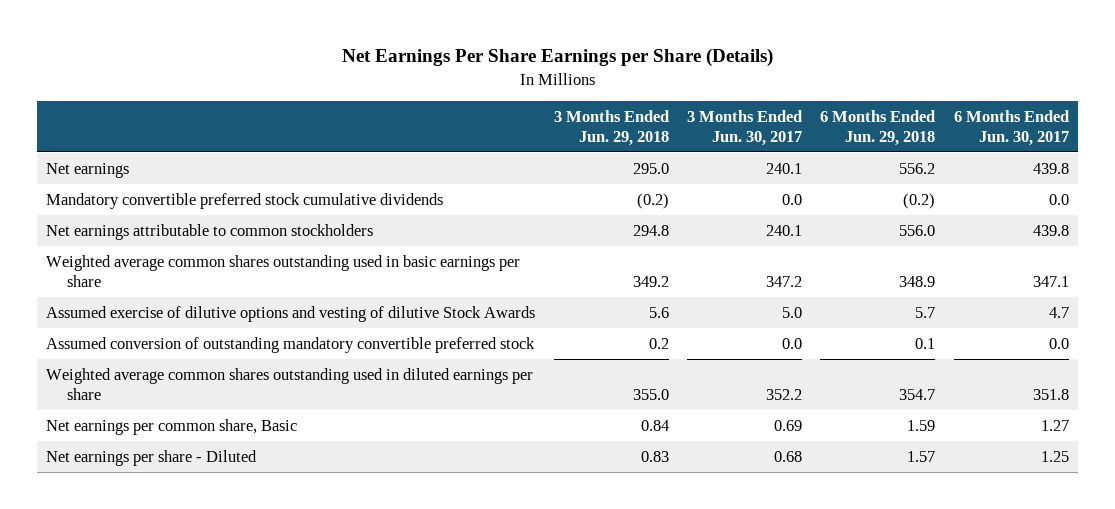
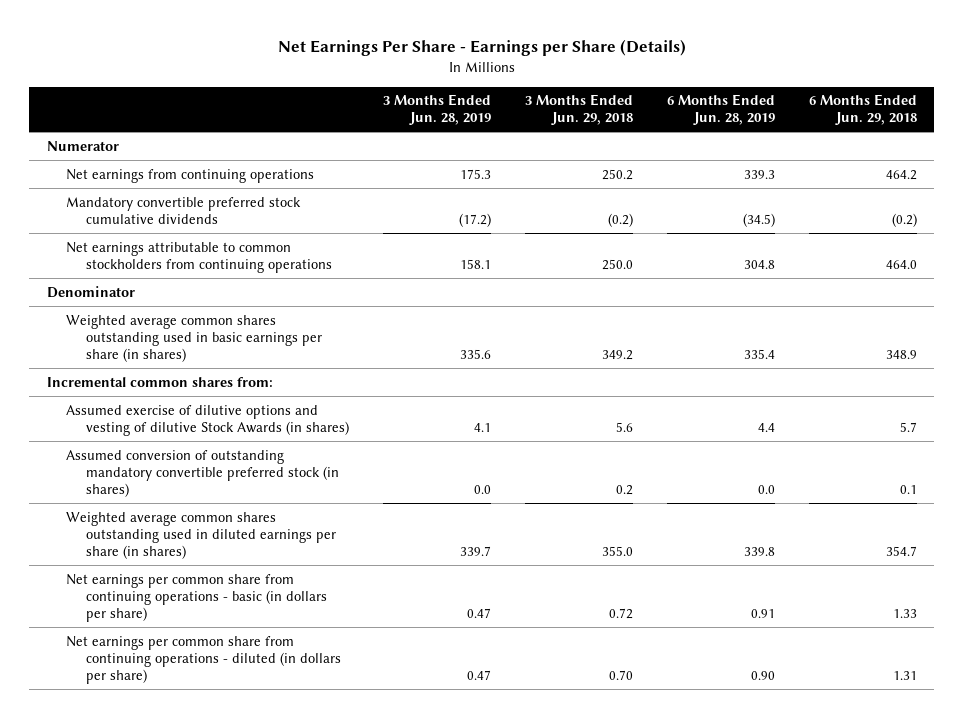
- Net Earnings Per Share Earnings per Share (Details)
+ Net Earnings Per Share - Earnings per Share (Details)
- | 3 Months Ended Jun. 29, 2018 | 3 Months Ended Jun. 30, 2017 | 6 Months Ended Jun. 29, 2018 | 6 Months Ended Jun. 30, 2017
+ | 3 Months Ended Jun. 28, 2019 | 3 Months Ended Jun. 29, 2018 | 6 Months Ended Jun. 28, 2019 | 6 Months Ended Jun. 29, 2018
- Net earnings | 295.0 | 240.1 | 556.2 | 439.8
+ Numerator
+ Net earnings from continuing operations | 175.3 | 250.2 | 339.3 | 464.2
- Net earnings attributable to common stockholders | 294.8 | 240.1 | 556.0 | 439.8
- Weighted average common shares outstanding used in basic earnings per share | 349.2 | 347.2 | 348.9 | 347.1
- Assumed exercise of dilutive options and vesting of dilutive Stock Awards | 5.6 | 5.0 | 5.7 | 4.7
- Assumed conversion of outstanding mandatory convertible preferred stock | 0.2 | 0.0 | 0.1 | 0.0
- Weighted average common shares outstanding used in diluted earnings per share | 355.0 | 352.2 | 354.7 | 351.8
- Net earnings per common share, Basic | 0.84 | 0.69 | 1.59 | 1.27
- Net earnings per share - Diluted | 0.83 | 0.68 | 1.57 | 1.25
+ Net earnings attributable to common stockholders from continuing operations | 158.1 | 250.0 | 304.8 | 464.0
+ Denominator
+ Weighted average common shares outstanding used in basic earnings per share (in shares) | 335.6 | 349.2 | 335.4 | 348.9
+ Incremental common shares from:
+ Assumed exercise of dilutive options and vesting of dilutive Stock Awards (in shares) | 4.1 | 5.6 | 4.4 | 5.7
+ Assumed conversion of outstanding mandatory convertible preferred stock (in shares) | 0.0 | 0.2 | 0.0 | 0.1
+ Weighted average common shares outstanding used in diluted earnings per share (in shares) | 339.7 | 355.0 | 339.8 | 354.7
+ Net earnings per common share from continuing operations - basic (in dollars per share) | 0.47 | 0.72 | 0.91 | 1.33
+ Net earnings per common share from continuing operations - diluted (in dollars per share) | 0.47 | 0.70 | 0.90 | 1.31

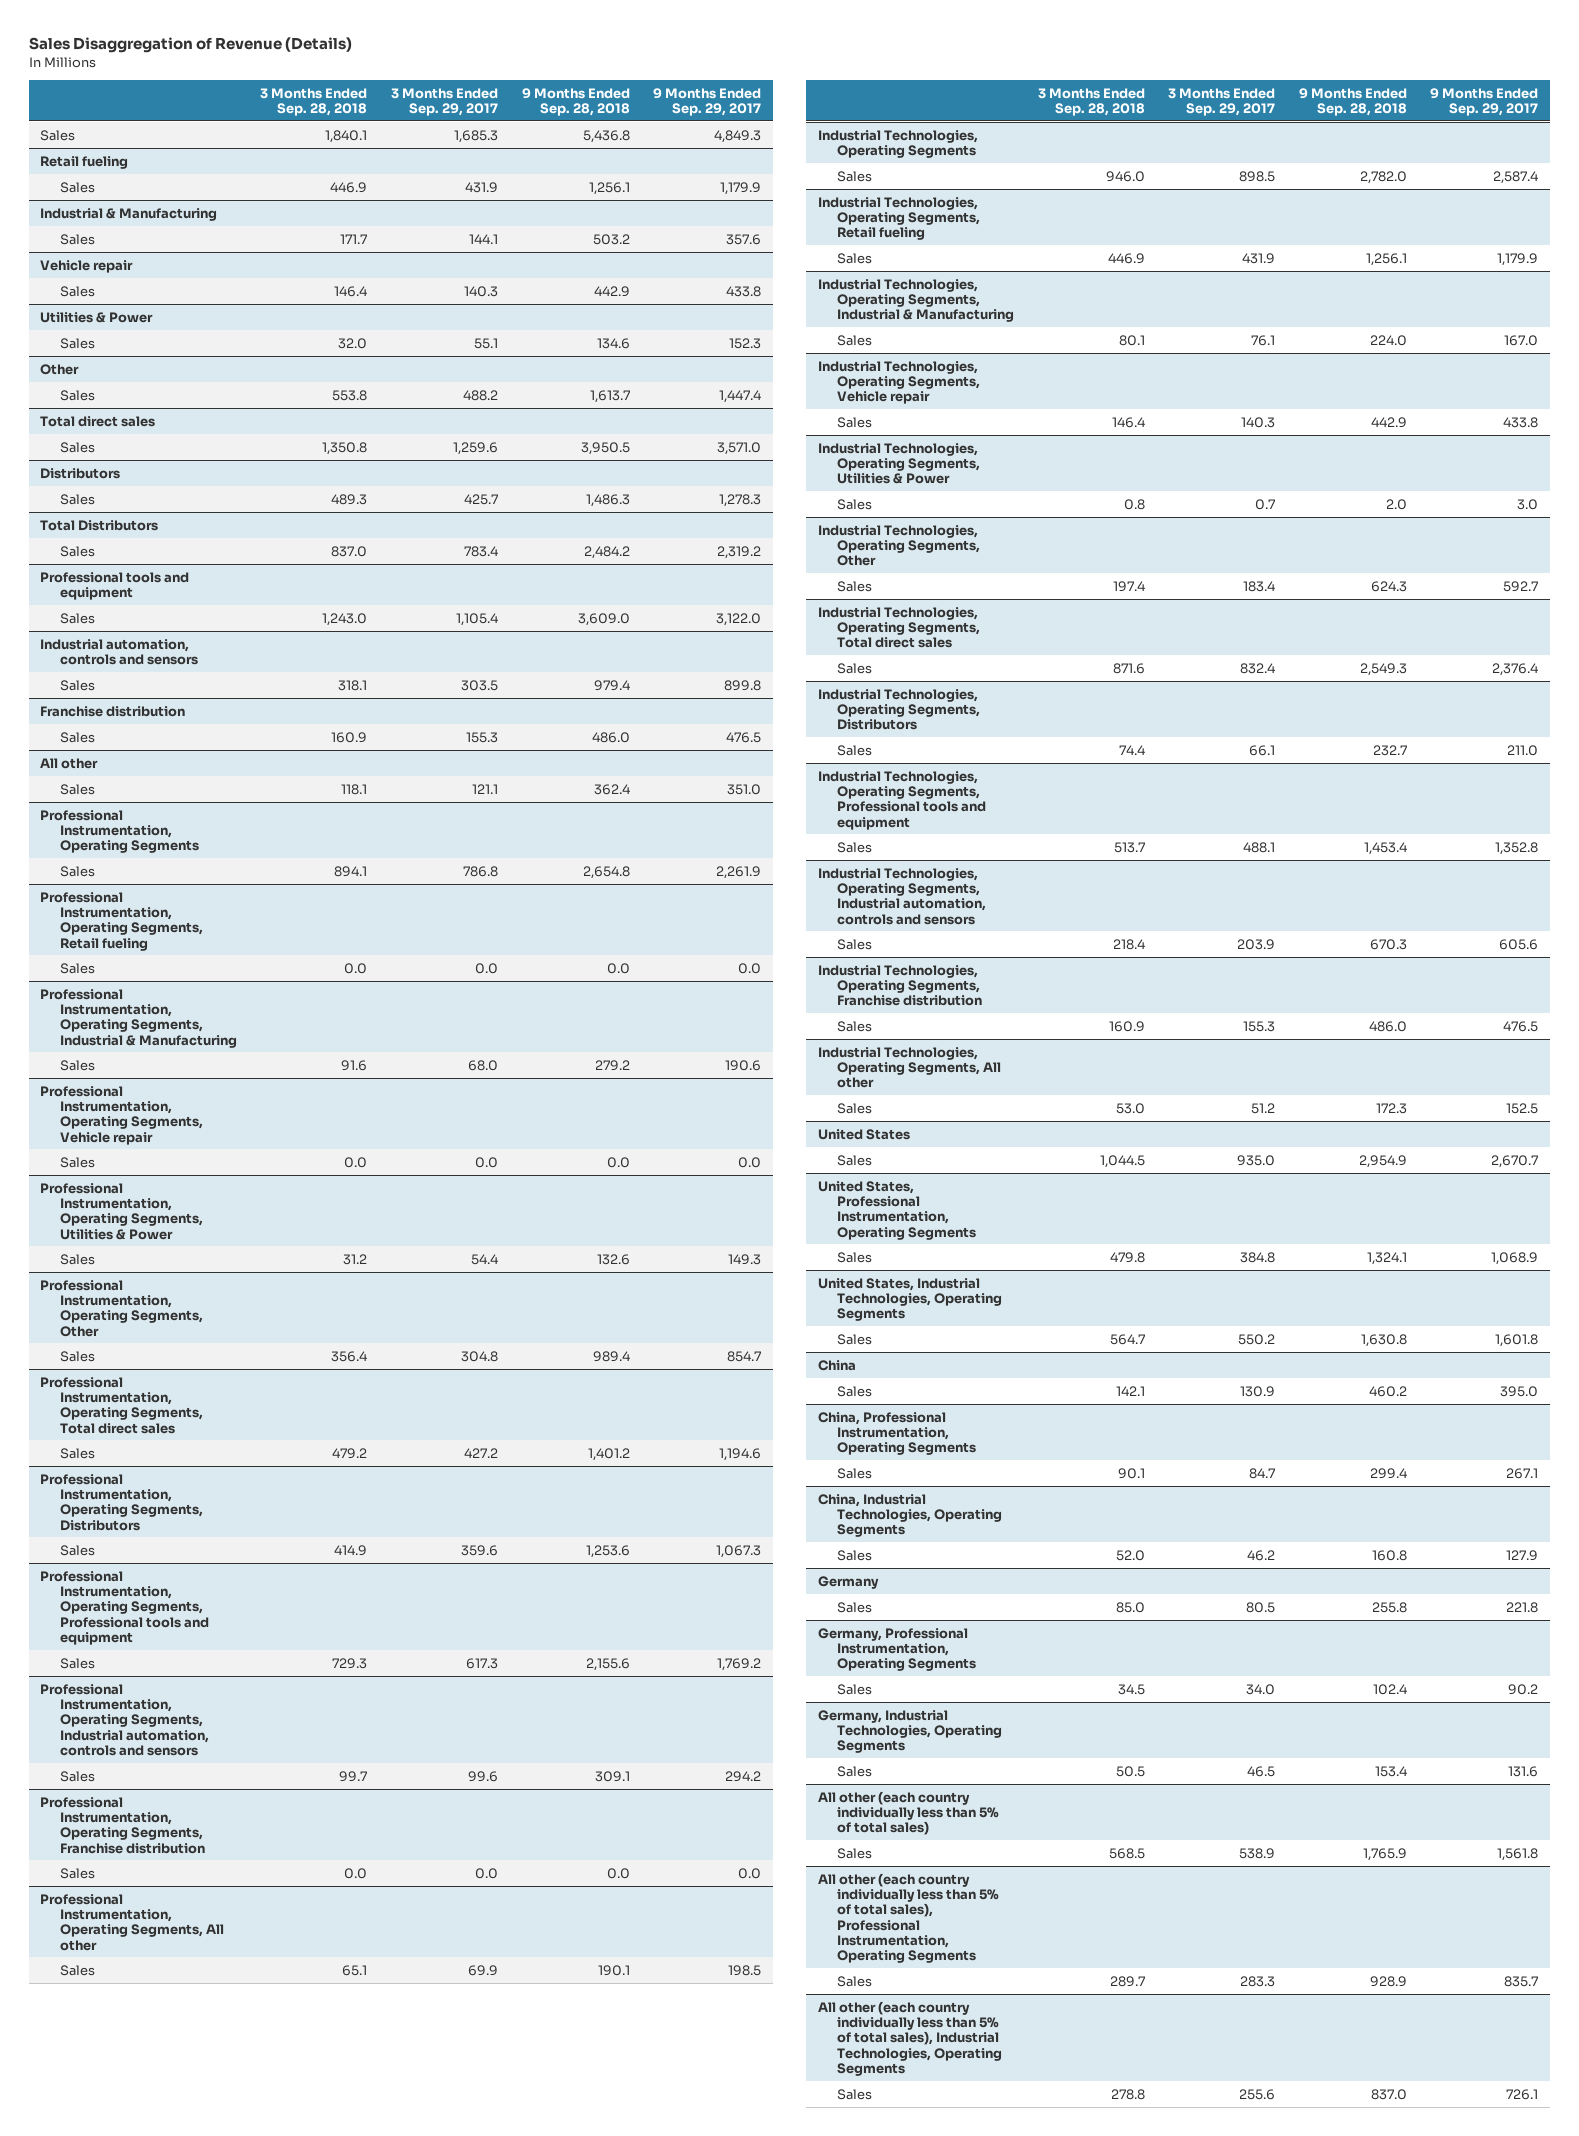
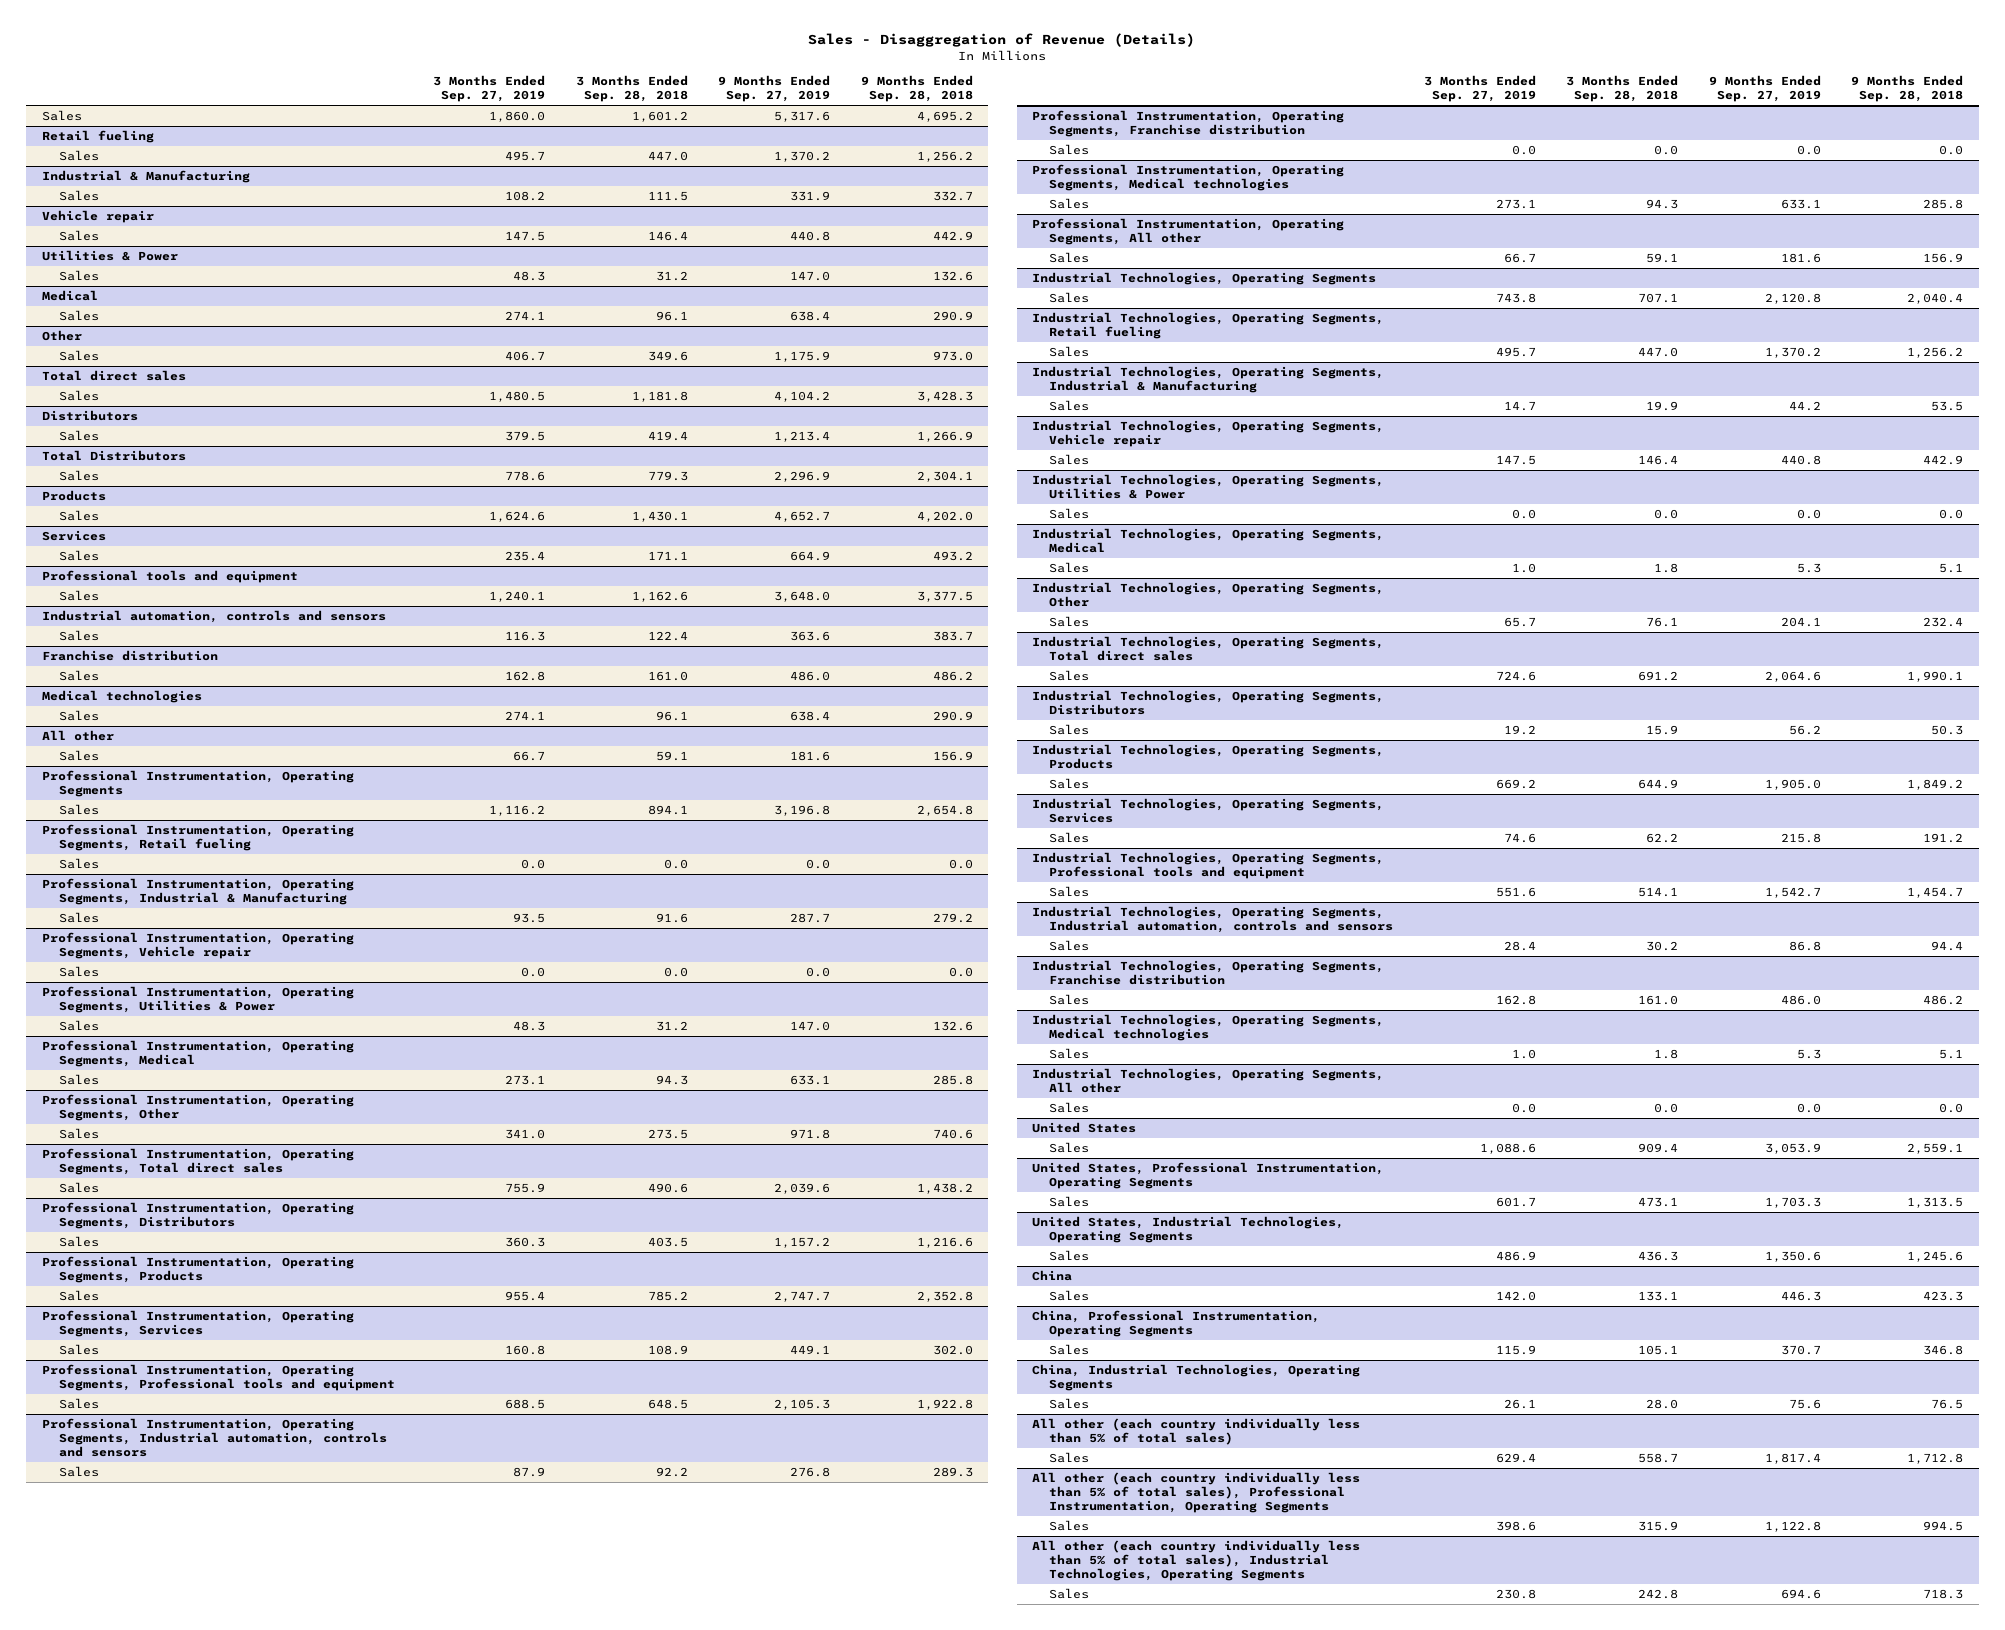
- Sales Disaggregation of Revenue (Details)
+ Sales - Disaggregation of Revenue (Details)
- | 3 Months Ended Sep. 28, 2018 | 3 Months Ended Sep. 29, 2017 | 9 Months Ended Sep. 28, 2018 | 9 Months Ended Sep. 29, 2017
+ | 3 Months Ended Sep. 27, 2019 | 3 Months Ended Sep. 28, 2018 | 9 Months Ended Sep. 27, 2019 | 9 Months Ended Sep. 28, 2018
- Sales | 1,840.1 | 1,685.3 | 5,436.8 | 4,849.3
+ Sales | 1,860.0 | 1,601.2 | 5,317.6 | 4,695.2
@ Retail fueling
- Sales | 446.9 | 431.9 | 1,256.1 | 1,179.9
+ Sales | 495.7 | 447.0 | 1,370.2 | 1,256.2
@ Industrial & Manufacturing
- Sales | 171.7 | 144.1 | 503.2 | 357.6
+ Sales | 108.2 | 111.5 | 331.9 | 332.7
@ Utilities & Power
- Sales | 32.0 | 55.1 | 134.6 | 152.3
+ Sales | 48.3 | 31.2 | 147.0 | 132.6
+ Medical
+ Sales | 274.1 | 96.1 | 638.4 | 290.9
@ Other
- Sales | 553.8 | 488.2 | 1,613.7 | 1,447.4
+ Sales | 406.7 | 349.6 | 1,175.9 | 973.0
@ Total direct sales
- Sales | 1,350.8 | 1,259.6 | 3,950.5 | 3,571.0
+ Sales | 1,480.5 | 1,181.8 | 4,104.2 | 3,428.3
@ Distributors
- Sales | 489.3 | 425.7 | 1,486.3 | 1,278.3
+ Sales | 379.5 | 419.4 | 1,213.4 | 1,266.9
@ Total Distributors
- Sales | 837.0 | 783.4 | 2,484.2 | 2,319.2
+ Sales | 778.6 | 779.3 | 2,296.9 | 2,304.1
+ Products
+ Sales | 1,624.6 | 1,430.1 | 4,652.7 | 4,202.0
+ Services
+ Sales | 235.4 | 171.1 | 664.9 | 493.2
@ Professional tools and equipment
- Sales | 1,243.0 | 1,105.4 | 3,609.0 | 3,122.0
+ Sales | 1,240.1 | 1,162.6 | 3,648.0 | 3,377.5
@ Industrial automation, controls and sensors
- Sales | 318.1 | 303.5 | 979.4 | 899.8
+ Sales | 116.3 | 122.4 | 363.6 | 383.7
@ Franchise distribution
- Sales | 160.9 | 155.3 | 486.0 | 476.5
+ Sales | 162.8 | 161.0 | 486.0 | 486.2
+ Medical technologies
+ Sales | 274.1 | 96.1 | 638.4 | 290.9
@ All other
- Sales | 118.1 | 121.1 | 362.4 | 351.0
+ Sales | 66.7 | 59.1 | 181.6 | 156.9
+ Professional Instrumentation, Operating Segments, Medical
+ Sales | 273.1 | 94.3 | 633.1 | 285.8
@ Professional Instrumentation, Operating Segments, Other
- Sales | 356.4 | 304.8 | 989.4 | 854.7
+ Sales | 341.0 | 273.5 | 971.8 | 740.6
@ Professional Instrumentation, Operating Segments, Total direct sales
- Sales | 479.2 | 427.2 | 1,401.2 | 1,194.6
+ Sales | 755.9 | 490.6 | 2,039.6 | 1,438.2
@ Professional Instrumentation, Operating Segments, Distributors
- Sales | 414.9 | 359.6 | 1,253.6 | 1,067.3
+ Sales | 360.3 | 403.5 | 1,157.2 | 1,216.6
+ Professional Instrumentation, Operating Segments, Products
+ Sales | 955.4 | 785.2 | 2,747.7 | 2,352.8
+ Professional Instrumentation, Operating Segments, Services
+ Sales | 160.8 | 108.9 | 449.1 | 302.0
@ Professional Instrumentation, Operating Segments, Professional tools and equipment
- Sales | 729.3 | 617.3 | 2,155.6 | 1,769.2
+ Sales | 688.5 | 648.5 | 2,105.3 | 1,922.8
@ Professional Instrumentation, Operating Segments, Industrial automation, controls and sensors
- Sales | 99.7 | 99.6 | 309.1 | 294.2
+ Sales | 87.9 | 92.2 | 276.8 | 289.3
+ Professional Instrumentation, Operating Segments, Medical technologies
+ Sales | 273.1 | 94.3 | 633.1 | 285.8
@ Professional Instrumentation, Operating Segments, All other
- Sales | 65.1 | 69.9 | 190.1 | 198.5
+ Sales | 66.7 | 59.1 | 181.6 | 156.9
@ Industrial Technologies, Operating Segments
- Sales | 946.0 | 898.5 | 2,782.0 | 2,587.4
+ Sales | 743.8 | 707.1 | 2,120.8 | 2,040.4
@ Industrial Technologies, Operating Segments, Retail fueling
- Sales | 446.9 | 431.9 | 1,256.1 | 1,179.9
+ Sales | 495.7 | 447.0 | 1,370.2 | 1,256.2
@ Industrial Technologies, Operating Segments, Industrial & Manufacturing
- Sales | 80.1 | 76.1 | 224.0 | 167.0
+ Sales | 14.7 | 19.9 | 44.2 | 53.5
@ Industrial Technologies, Operating Segments, Utilities & Power
- Sales | 0.8 | 0.7 | 2.0 | 3.0
+ Sales | 0.0 | 0.0 | 0.0 | 0.0
+ Industrial Technologies, Operating Segments, Medical
+ Sales | 1.0 | 1.8 | 5.3 | 5.1
@ Industrial Technologies, Operating Segments, Other
- Sales | 197.4 | 183.4 | 624.3 | 592.7
+ Sales | 65.7 | 76.1 | 204.1 | 232.4
@ Industrial Technologies, Operating Segments, Total direct sales
- Sales | 871.6 | 832.4 | 2,549.3 | 2,376.4
+ Sales | 724.6 | 691.2 | 2,064.6 | 1,990.1
@ Industrial Technologies, Operating Segments, Distributors
- Sales | 74.4 | 66.1 | 232.7 | 211.0
+ Sales | 19.2 | 15.9 | 56.2 | 50.3
+ Industrial Technologies, Operating Segments, Products
+ Sales | 669.2 | 644.9 | 1,905.0 | 1,849.2
+ Industrial Technologies, Operating Segments, Services
+ Sales | 74.6 | 62.2 | 215.8 | 191.2
@ Industrial Technologies, Operating Segments, Professional tools and equipment
- Sales | 513.7 | 488.1 | 1,453.4 | 1,352.8
+ Sales | 551.6 | 514.1 | 1,542.7 | 1,454.7
@ Industrial Technologies, Operating Segments, Industrial automation, controls and sensors
- Sales | 218.4 | 203.9 | 670.3 | 605.6
+ Sales | 28.4 | 30.2 | 86.8 | 94.4
@ Industrial Technologies, Operating Segments, Franchise distribution
- Sales | 160.9 | 155.3 | 486.0 | 476.5
+ Sales | 162.8 | 161.0 | 486.0 | 486.2
+ Industrial Technologies, Operating Segments, Medical technologies
+ Sales | 1.0 | 1.8 | 5.3 | 5.1
@ Industrial Technologies, Operating Segments, All other
- Sales | 53.0 | 51.2 | 172.3 | 152.5
+ Sales | 0.0 | 0.0 | 0.0 | 0.0
@ United States
- Sales | 1,044.5 | 935.0 | 2,954.9 | 2,670.7
+ Sales | 1,088.6 | 909.4 | 3,053.9 | 2,559.1
@ United States, Professional Instrumentation, Operating Segments
- Sales | 479.8 | 384.8 | 1,324.1 | 1,068.9
+ Sales | 601.7 | 473.1 | 1,703.3 | 1,313.5
@ United States, Industrial Technologies, Operating Segments
- Sales | 564.7 | 550.2 | 1,630.8 | 1,601.8
+ Sales | 486.9 | 436.3 | 1,350.6 | 1,245.6
@ China
- Sales | 142.1 | 130.9 | 460.2 | 395.0
+ Sales | 142.0 | 133.1 | 446.3 | 423.3
@ China, Professional Instrumentation, Operating Segments
- Sales | 90.1 | 84.7 | 299.4 | 267.1
+ Sales | 115.9 | 105.1 | 370.7 | 346.8
@ China, Industrial Technologies, Operating Segments
- Sales | 52.0 | 46.2 | 160.8 | 127.9
- Germany
- Sales | 85.0 | 80.5 | 255.8 | 221.8
- Germany, Professional Instrumentation, Operating Segments
- Sales | 34.5 | 34.0 | 102.4 | 90.2
- Germany, Industrial Technologies, Operating Segments
- Sales | 50.5 | 46.5 | 153.4 | 131.6
@ China, Industrial Technologies, Operating Segments
+ Sales | 26.1 | 28.0 | 75.6 | 76.5
@ All other (each country individually less than 5% of total sales)
- Sales | 568.5 | 538.9 | 1,765.9 | 1,561.8
+ Sales | 629.4 | 558.7 | 1,817.4 | 1,712.8
@ All other (each country individually less than 5% of total sales), Professional Instrumentation, Operating Segments
- Sales | 289.7 | 283.3 | 928.9 | 835.7
+ Sales | 398.6 | 315.9 | 1,122.8 | 994.5
@ All other (each country individually less than 5% of total sales), Industrial Technologies, Operating Segments
- Sales | 278.8 | 255.6 | 837.0 | 726.1
+ Sales | 230.8 | 242.8 | 694.6 | 718.3

